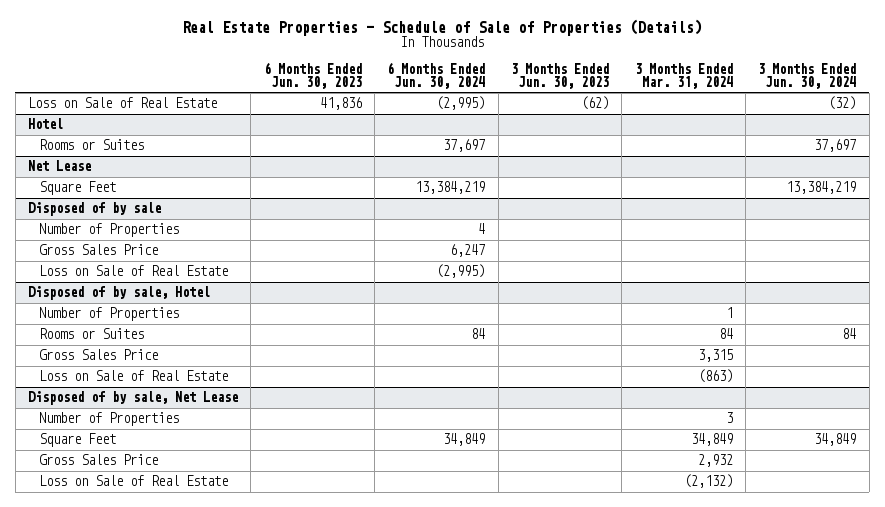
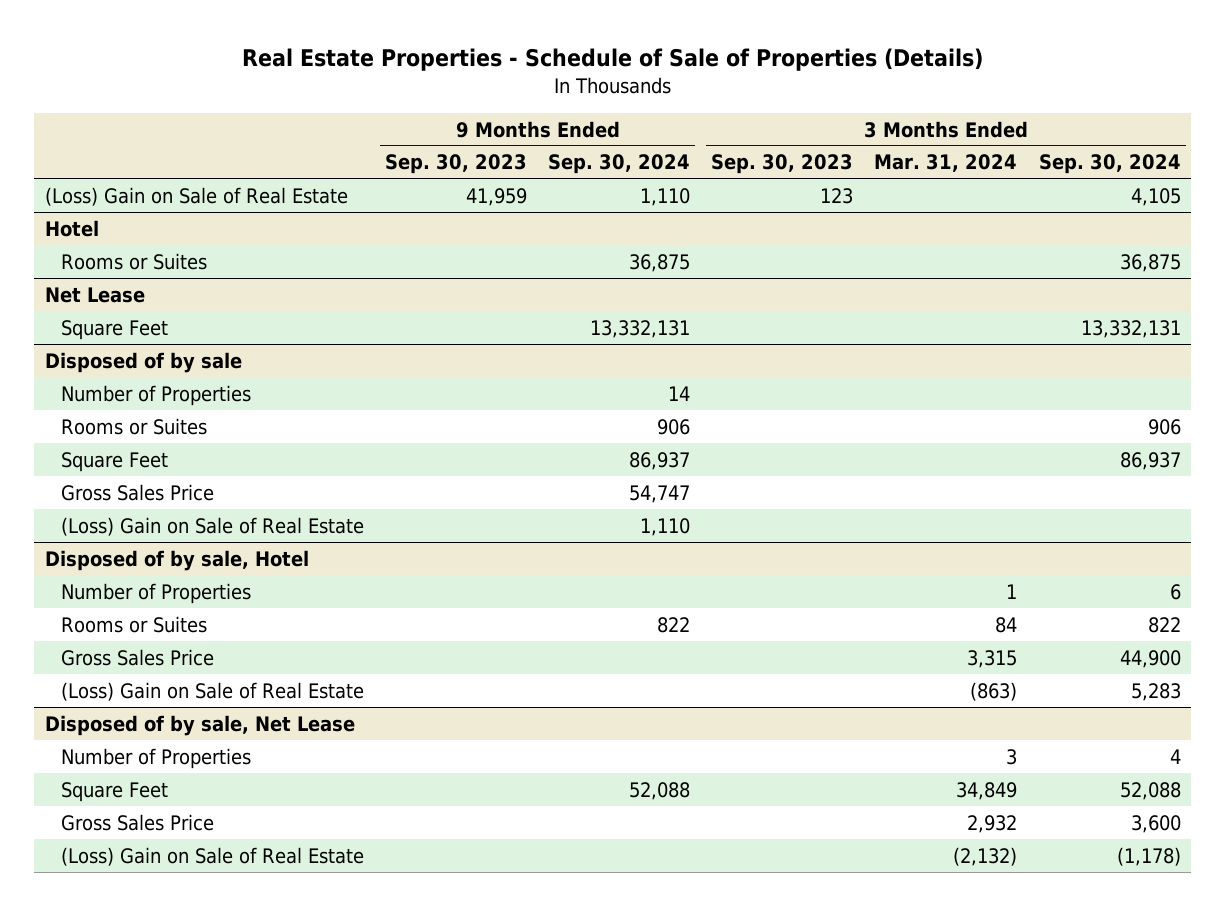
- | 6 Months Ended Jun. 30, 2023 | 6 Months Ended Jun. 30, 2024 | 3 Months Ended Jun. 30, 2023 | 3 Months Ended Mar. 31, 2024 | 3 Months Ended Jun. 30, 2024
+ | 9 Months Ended Sep. 30, 2023 | 9 Months Ended Sep. 30, 2024 | 3 Months Ended Sep. 30, 2023 | 3 Months Ended Mar. 31, 2024 | 3 Months Ended Sep. 30, 2024
- Loss on Sale of Real Estate | 41,836 | (2,995) | (62) | | (32)
+ (Loss) Gain on Sale of Real Estate | 41,959 | 1,110 | 123 | | 4,105
@ Disposed of by sale
+ Rooms or Suites | | 906 | | | 906
+ Square Feet | | 86,937 | | | 86,937
- Loss on Sale of Real Estate | | (2,995) | | |
+ (Loss) Gain on Sale of Real Estate | | 1,110 | | |
@ Disposed of by sale, Hotel
- Loss on Sale of Real Estate | | | | (863) |
+ (Loss) Gain on Sale of Real Estate | | | | (863) | 5,283
@ Disposed of by sale, Net Lease
- Loss on Sale of Real Estate | | | | (2,132) |
+ (Loss) Gain on Sale of Real Estate | | | | (2,132) | (1,178)

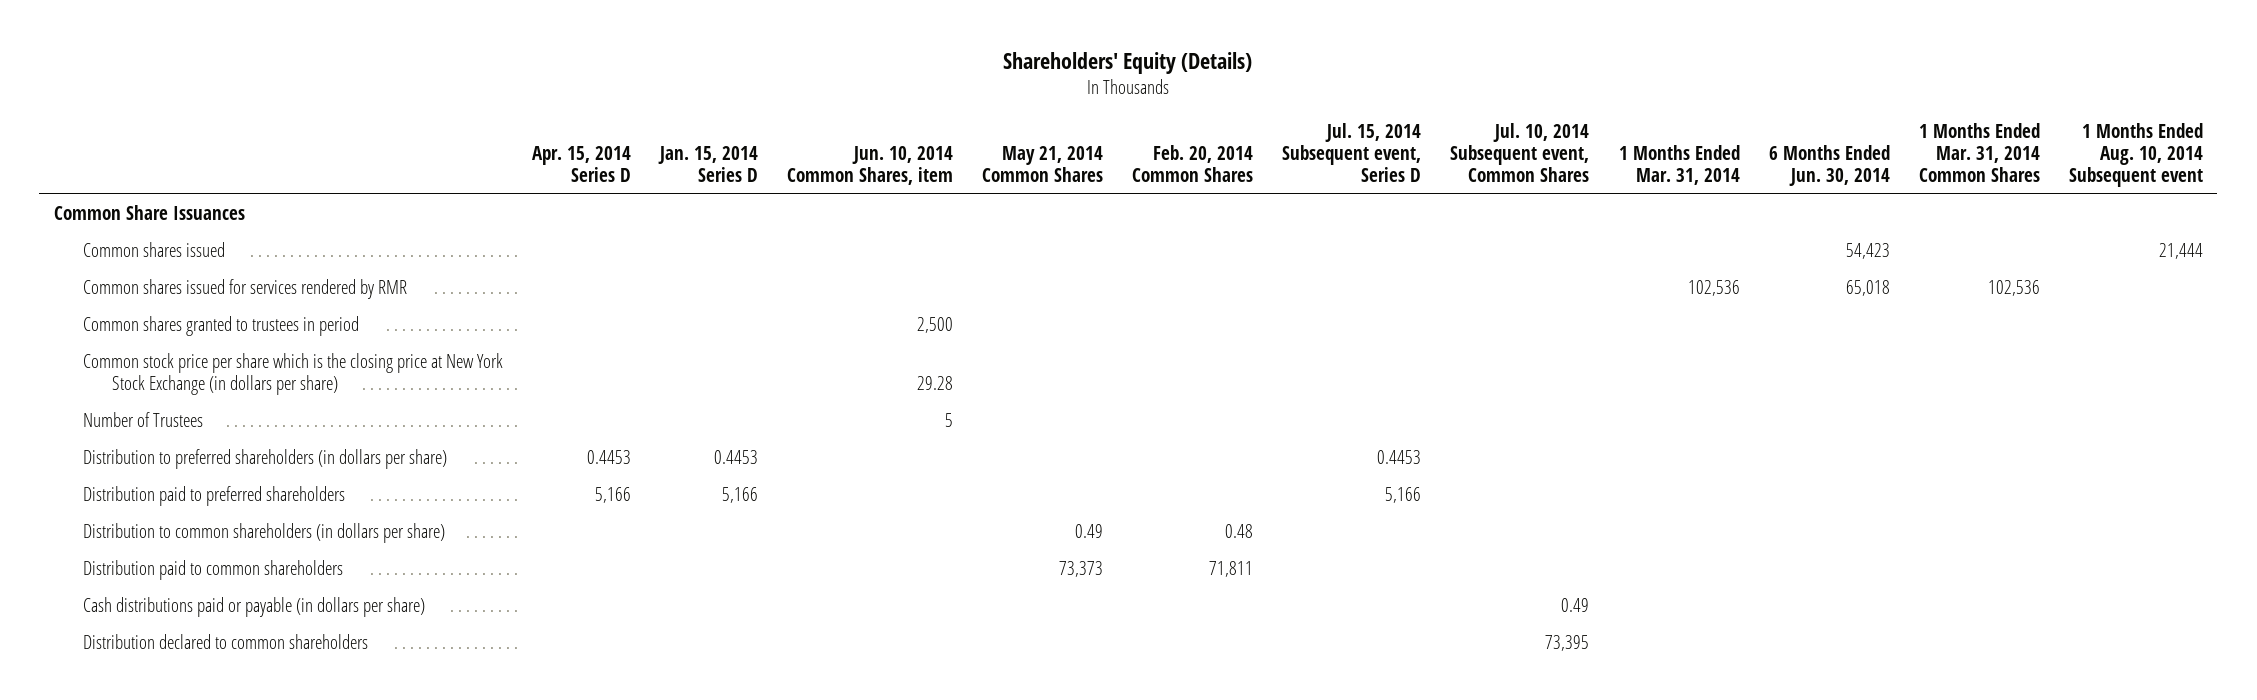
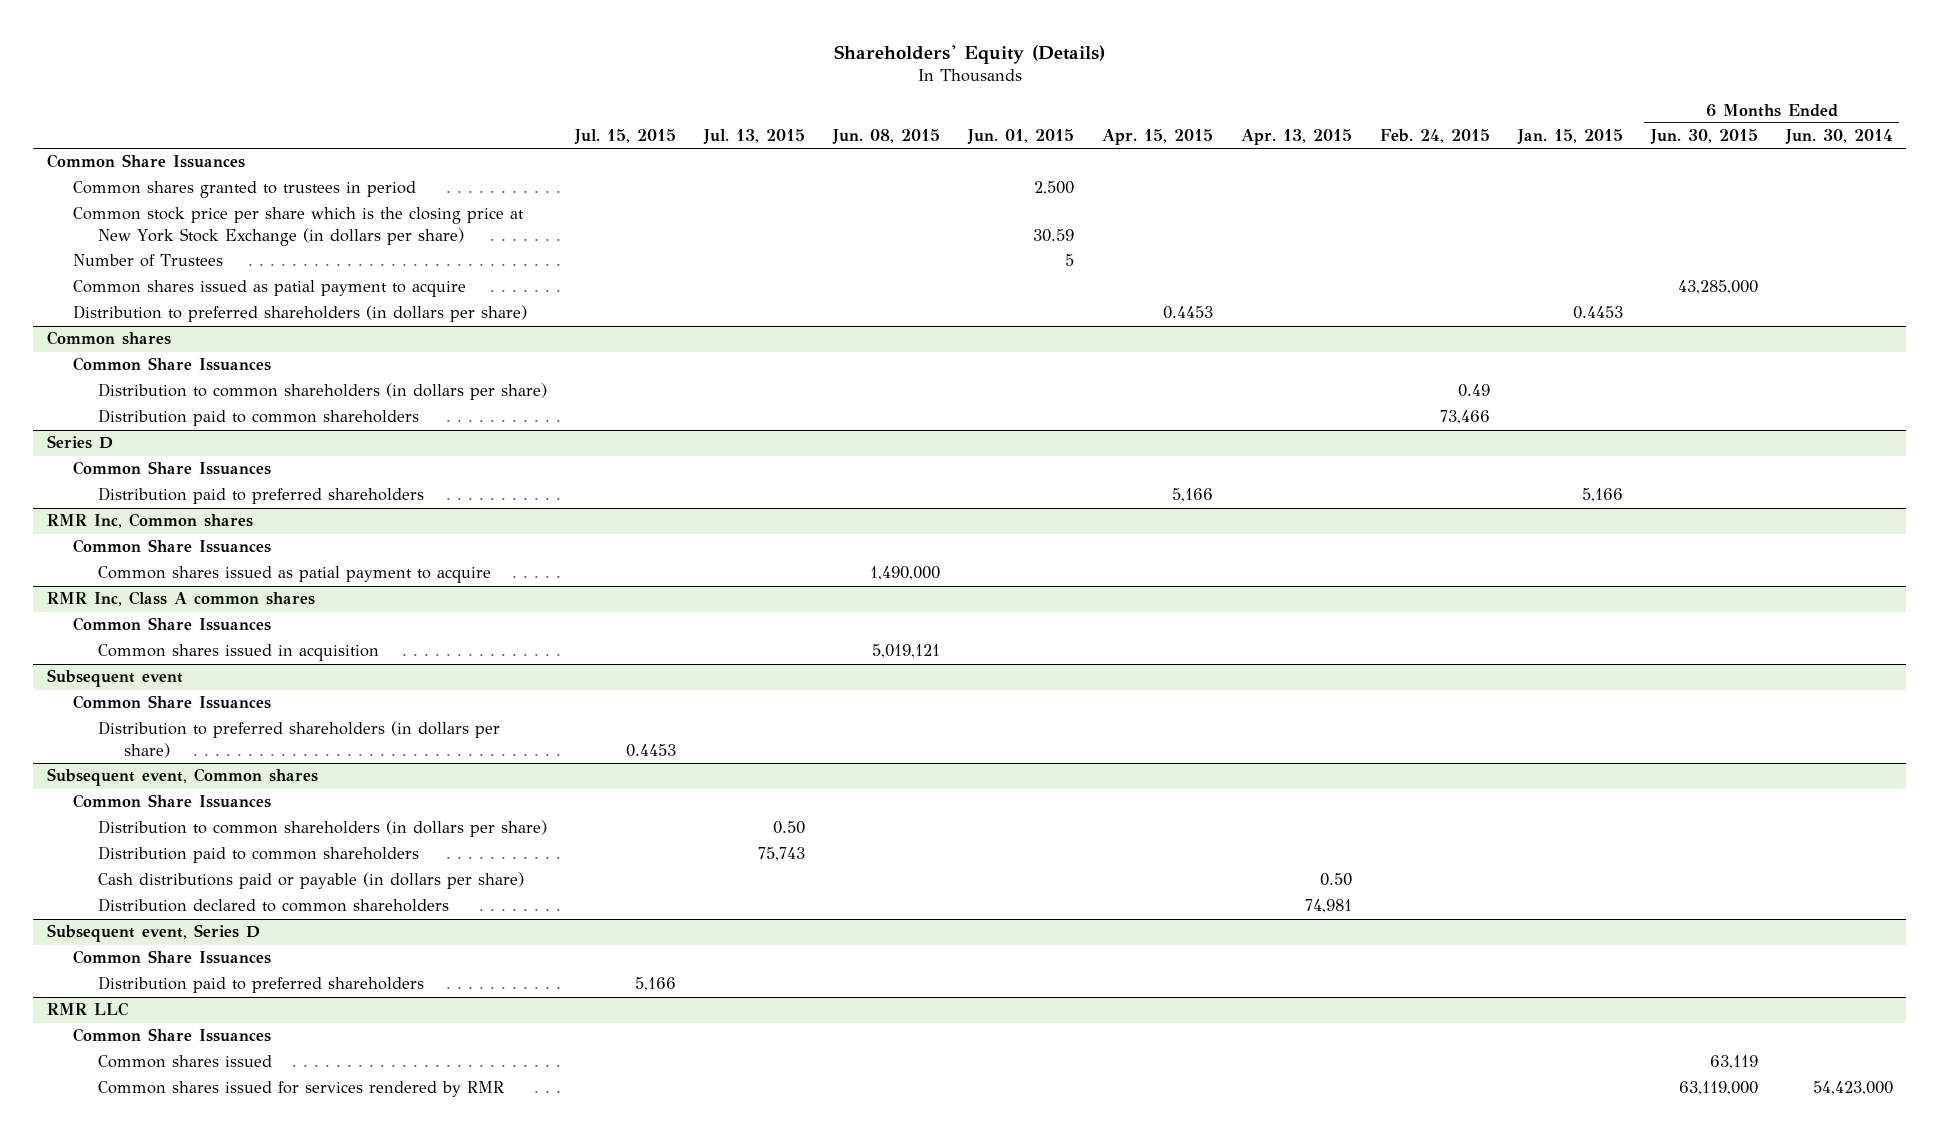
- | Apr. 15, 2014 Series D | Jan. 15, 2014 Series D | Jun. 10, 2014 Common Shares, item | May 21, 2014 Common Shares | Feb. 20, 2014 Common Shares | Jul. 15, 2014 Subsequent event, Series D | Jul. 10, 2014 Subsequent event, Common Shares | 1 Months Ended Mar. 31, 2014 | 6 Months Ended Jun. 30, 2014 | 1 Months Ended Mar. 31, 2014 Common Shares | 1 Months Ended Aug. 10, 2014 Subsequent event
+ | Jul. 15, 2015 | Jul. 13, 2015 | Jun. 08, 2015 | Jun. 01, 2015 | Apr. 15, 2015 | Apr. 13, 2015 | Feb. 24, 2015 | Jan. 15, 2015 | 6 Months Ended Jun. 30, 2015 | 6 Months Ended Jun. 30, 2014
- Common shares issued | | | | | | | | | 54,423 | | 21,444
- Common shares issued for services rendered by RMR | | | | | | | | 102,536 | 65,018 | 102,536 |
+ Common shares issued as patial payment to acquire | | | | | | | | | 43,285,000 |
- Distribution paid to preferred shareholders | 5,166 | 5,166 | | | | 5,166 | | | | |
- Distribution to common shareholders (in dollars per share) | | | | 0.49 | 0.48 | | | | | |
- Distribution paid to common shareholders | | | | 73,373 | 71,811 | | | | | |
- Cash distributions paid or payable (in dollars per share) | | | | | | | 0.49 | | | |
- Distribution declared to common shareholders | | | | | | | 73,395 | | | |
+ Common shares
+ Common Share Issuances
+ Distribution to common shareholders (in dollars per share) | | | | | | | 0.49 | | |
+ Distribution paid to common shareholders | | | | | | | 73,466 | | |
+ Series D
+ Common Share Issuances
+ Distribution paid to preferred shareholders | | | | | 5,166 | | | 5,166 | |
+ RMR Inc, Common shares
+ Common Share Issuances
+ Common shares issued as patial payment to acquire | | | 1,490,000 | | | | | | |
+ RMR Inc, Class A common shares
+ Common Share Issuances
+ Common shares issued in acquisition | | | 5,019,121 | | | | | | |
+ Subsequent event
+ Common Share Issuances
+ Distribution to preferred shareholders (in dollars per share) | 0.4453 | | | | | | | | |
+ Subsequent event, Common shares
+ Common Share Issuances
+ Distribution to common shareholders (in dollars per share) | | 0.50 | | | | | | | |
+ Distribution paid to common shareholders | | 75,743 | | | | | | | |
+ Cash distributions paid or payable (in dollars per share) | | | | | | 0.50 | | | |
+ Distribution declared to common shareholders | | | | | | 74,981 | | | |
+ Subsequent event, Series D
+ Common Share Issuances
+ Distribution paid to preferred shareholders | 5,166 | | | | | | | | |
+ RMR LLC
+ Common Share Issuances
+ Common shares issued | | | | | | | | | 63,119 |
+ Common shares issued for services rendered by RMR | | | | | | | | | 63,119,000 | 54,423,000

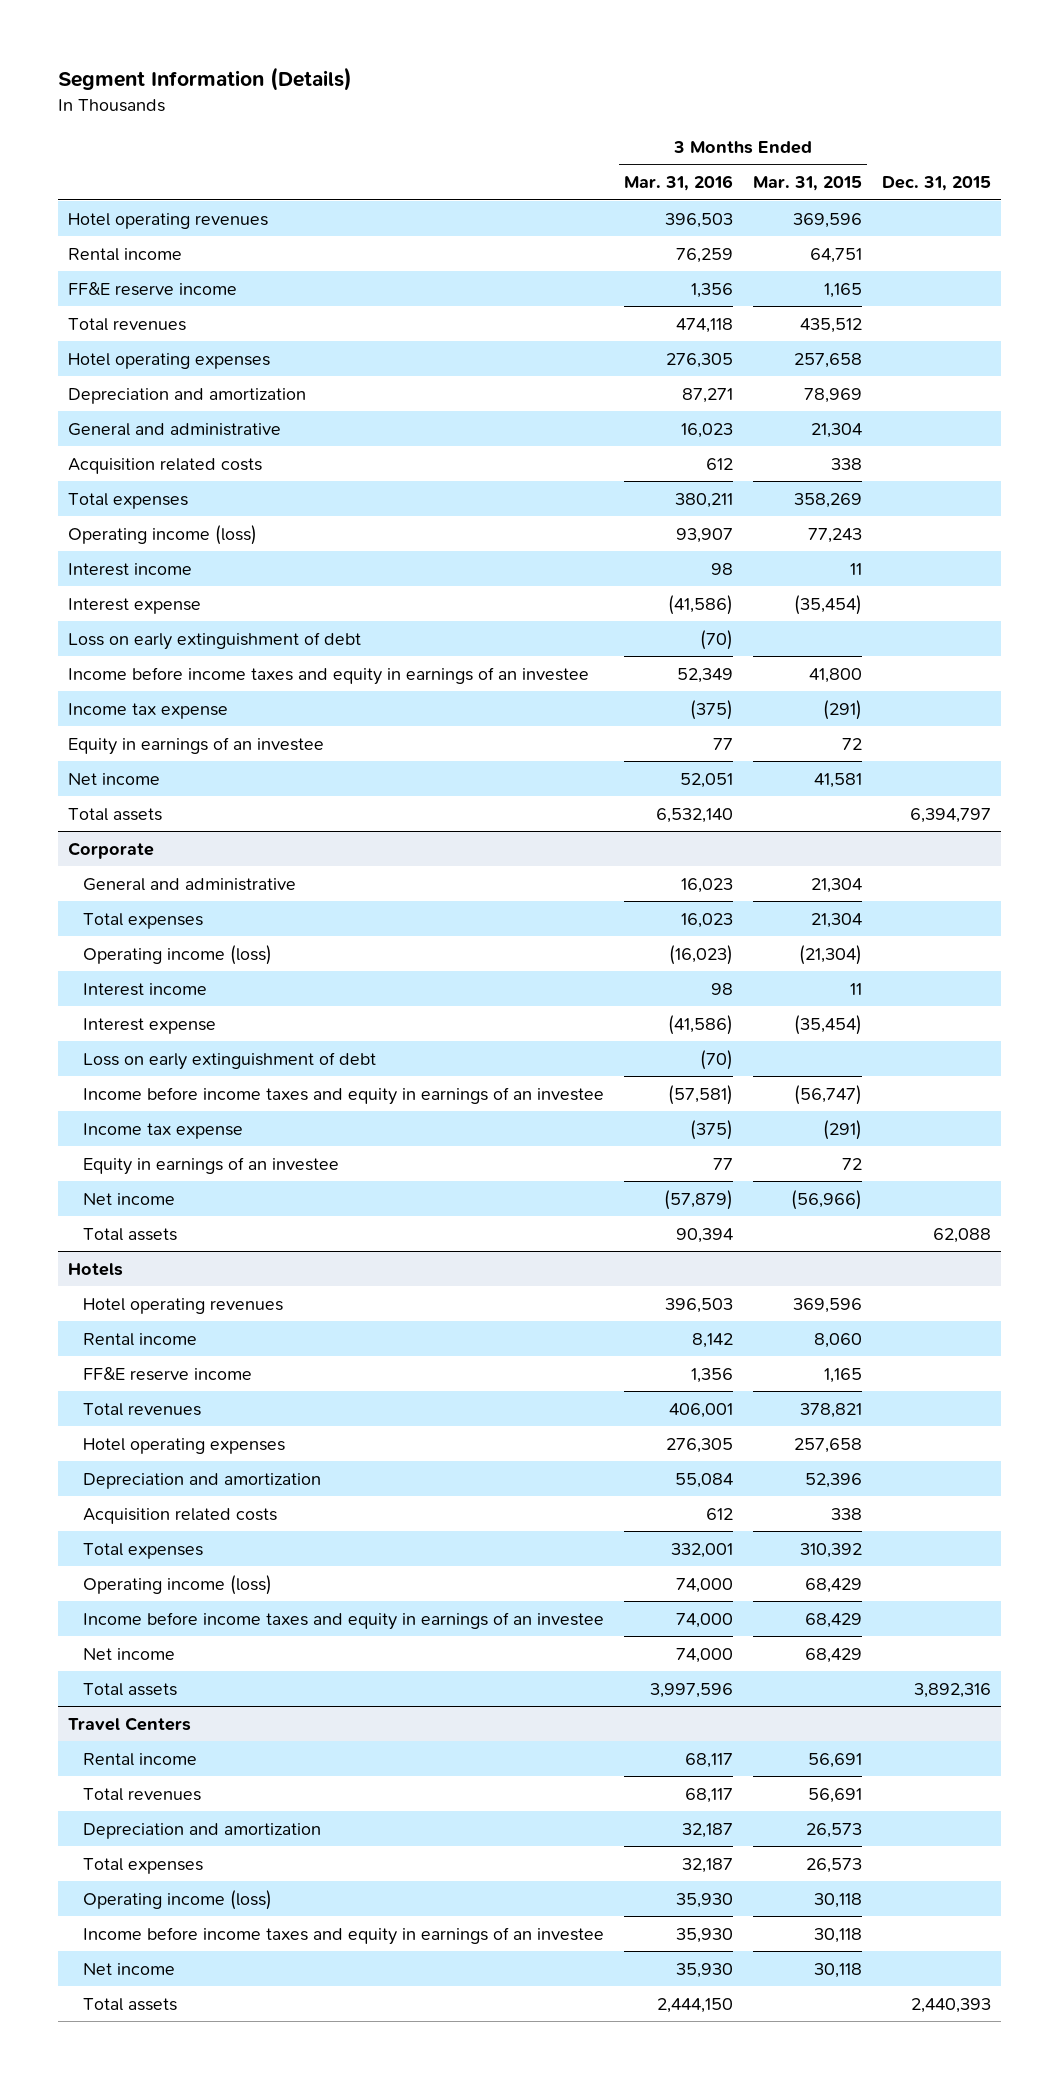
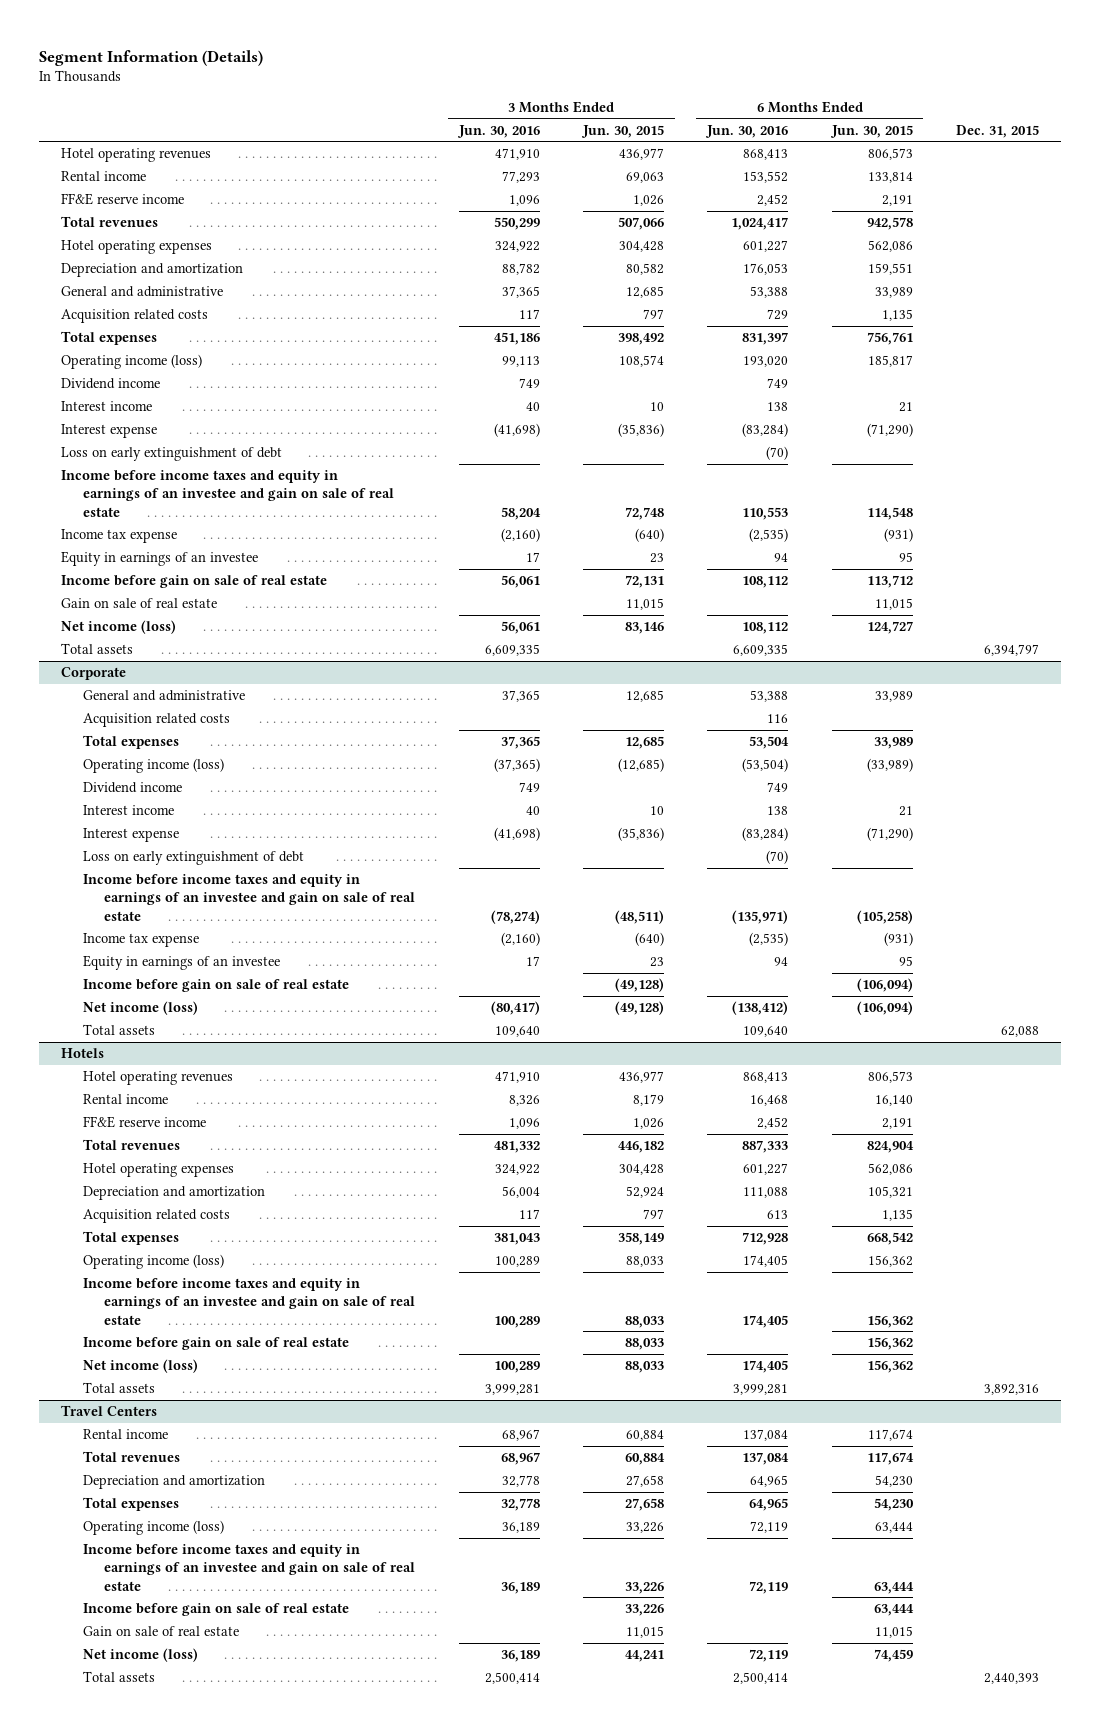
- | 3 Months Ended Mar. 31, 2016 | 3 Months Ended Mar. 31, 2015 | Dec. 31, 2015
+ | 3 Months Ended Jun. 30, 2016 | 3 Months Ended Jun. 30, 2015 | 6 Months Ended Jun. 30, 2016 | 6 Months Ended Jun. 30, 2015 | Dec. 31, 2015
+ Dividend income | 749 | | 749 | |
- Income before income taxes and equity in earnings of an investee | 52,349 | 41,800 |
+ Income before income taxes and equity in earnings of an investee and gain on sale of real estate | 58,204 | 72,748 | 110,553 | 114,548 |
- Net income | 52,051 | 41,581 |
+ Income before gain on sale of real estate | 56,061 | 72,131 | 108,112 | 113,712 |
+ Gain on sale of real estate | | 11,015 | | 11,015 |
+ Net income (loss) | 56,061 | 83,146 | 108,112 | 124,727 |
@ Corporate
+ Acquisition related costs | | | 116 | |
+ Dividend income | 749 | | 749 | |
- Income before income taxes and equity in earnings of an investee | (57,581) | (56,747) |
+ Income before income taxes and equity in earnings of an investee and gain on sale of real estate | (78,274) | (48,511) | (135,971) | (105,258) |
- Net income | (57,879) | (56,966) |
+ Income before gain on sale of real estate | | (49,128) | | (106,094) |
+ Net income (loss) | (80,417) | (49,128) | (138,412) | (106,094) |
@ Hotels
- Income before income taxes and equity in earnings of an investee | 74,000 | 68,429 |
- Net income | 74,000 | 68,429 |
+ Income before income taxes and equity in earnings of an investee and gain on sale of real estate | 100,289 | 88,033 | 174,405 | 156,362 |
+ Income before gain on sale of real estate | | 88,033 | | 156,362 |
+ Net income (loss) | 100,289 | 88,033 | 174,405 | 156,362 |
@ Travel Centers
- Income before income taxes and equity in earnings of an investee | 35,930 | 30,118 |
- Net income | 35,930 | 30,118 |
+ Income before income taxes and equity in earnings of an investee and gain on sale of real estate | 36,189 | 33,226 | 72,119 | 63,444 |
+ Income before gain on sale of real estate | | 33,226 | | 63,444 |
+ Gain on sale of real estate | | 11,015 | | 11,015 |
+ Net income (loss) | 36,189 | 44,241 | 72,119 | 74,459 |

